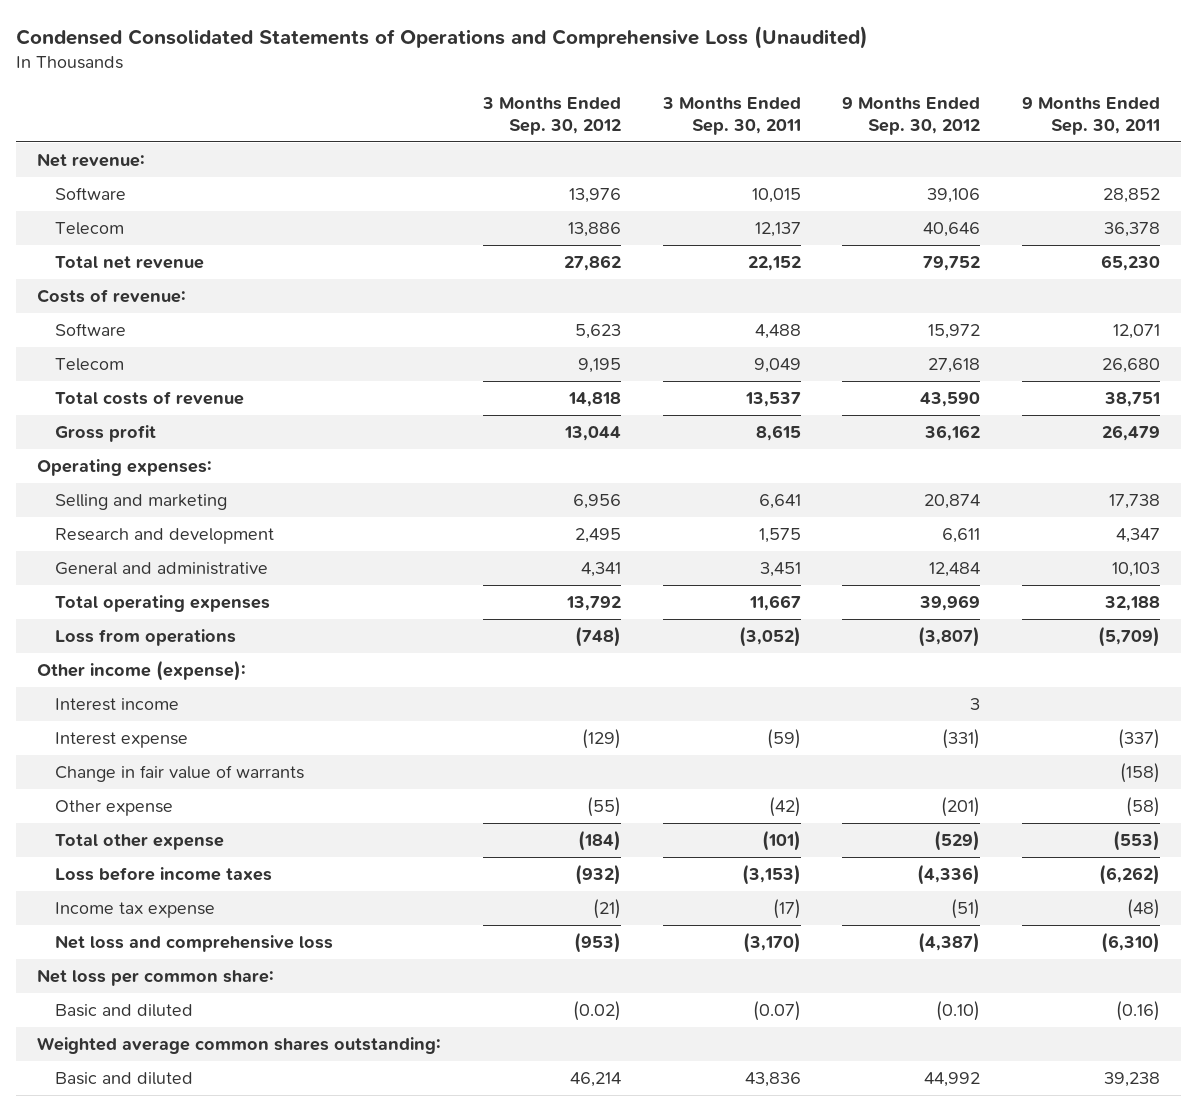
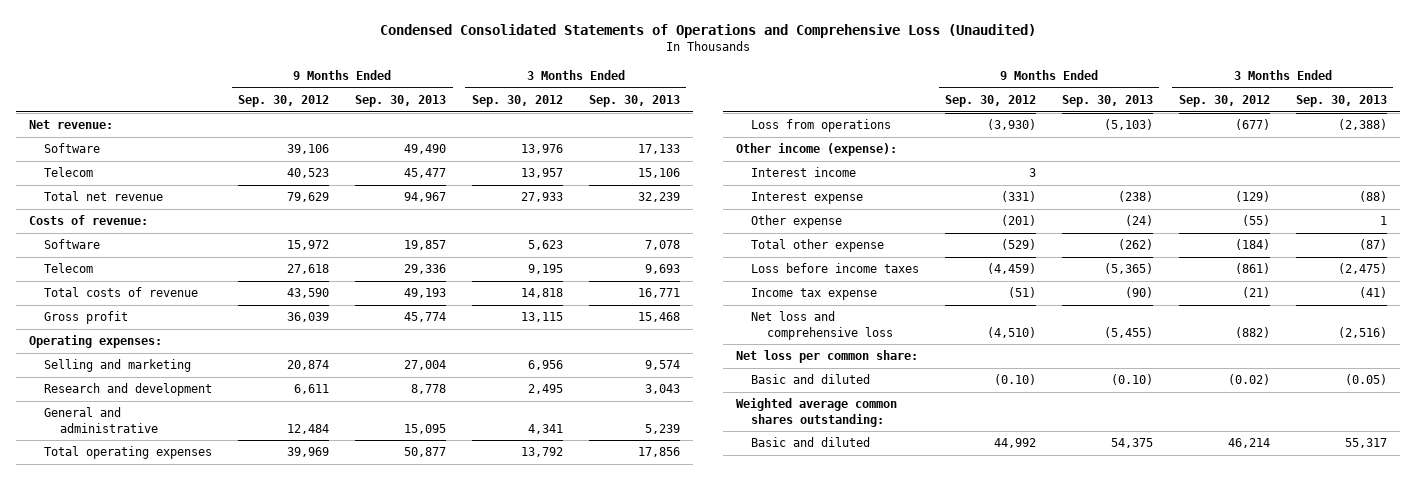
- | 3 Months Ended Sep. 30, 2012 | 3 Months Ended Sep. 30, 2011 | 9 Months Ended Sep. 30, 2012 | 9 Months Ended Sep. 30, 2011
+ | 9 Months Ended Sep. 30, 2012 | 9 Months Ended Sep. 30, 2013 | 3 Months Ended Sep. 30, 2012 | 3 Months Ended Sep. 30, 2013
- Telecom | 13,886 | 12,137 | 40,646 | 36,378
- Total net revenue | 27,862 | 22,152 | 79,752 | 65,230
+ Telecom | 40,523 | 45,477 | 13,957 | 15,106
+ Total net revenue | 79,629 | 94,967 | 27,933 | 32,239
- Gross profit | 13,044 | 8,615 | 36,162 | 26,479
+ Gross profit | 36,039 | 45,774 | 13,115 | 15,468
- Loss from operations | (748) | (3,052) | (3,807) | (5,709)
+ Loss from operations | (3,930) | (5,103) | (677) | (2,388)
- Change in fair value of warrants | | | | (158)
- Loss before income taxes | (932) | (3,153) | (4,336) | (6,262)
+ Loss before income taxes | (4,459) | (5,365) | (861) | (2,475)
- Net loss and comprehensive loss | (953) | (3,170) | (4,387) | (6,310)
+ Net loss and comprehensive loss | (4,510) | (5,455) | (882) | (2,516)

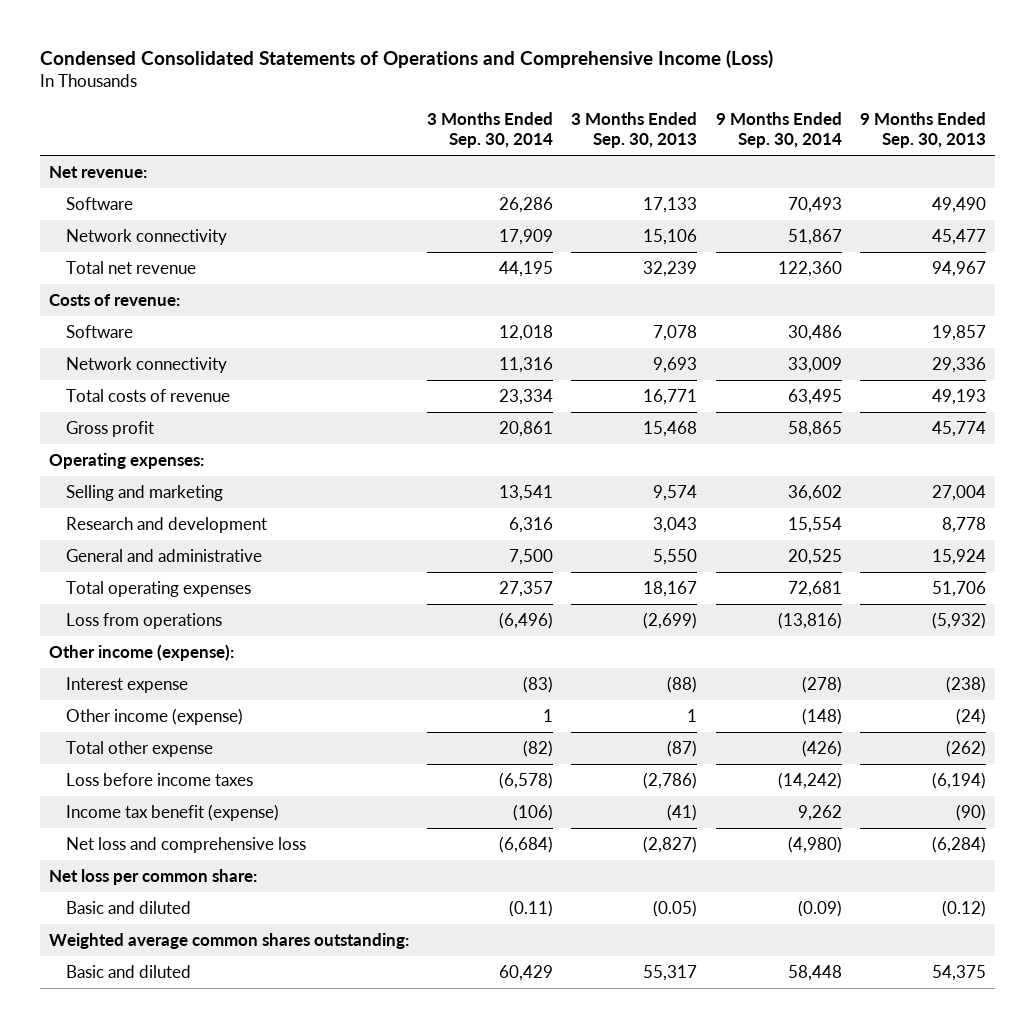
- Condensed Consolidated Statements of Operations and Comprehensive Loss (Unaudited)
+ Condensed Consolidated Statements of Operations and Comprehensive Income (Loss)
- | 9 Months Ended Sep. 30, 2012 | 9 Months Ended Sep. 30, 2013 | 3 Months Ended Sep. 30, 2012 | 3 Months Ended Sep. 30, 2013
+ | 3 Months Ended Sep. 30, 2014 | 3 Months Ended Sep. 30, 2013 | 9 Months Ended Sep. 30, 2014 | 9 Months Ended Sep. 30, 2013
- Telecom | 40,523 | 45,477 | 13,957 | 15,106
+ Network connectivity | 17,909 | 15,106 | 51,867 | 45,477
- Telecom | 27,618 | 29,336 | 9,195 | 9,693
+ Network connectivity | 11,316 | 9,693 | 33,009 | 29,336
- General and administrative | 12,484 | 15,095 | 4,341 | 5,239
- Total operating expenses | 39,969 | 50,877 | 13,792 | 17,856
- Loss from operations | (3,930) | (5,103) | (677) | (2,388)
+ General and administrative | 7,500 | 5,550 | 20,525 | 15,924
+ Total operating expenses | 27,357 | 18,167 | 72,681 | 51,706
+ Loss from operations | (6,496) | (2,699) | (13,816) | (5,932)
- Interest income | 3 | | |
- Other expense | (201) | (24) | (55) | 1
+ Other income (expense) | 1 | 1 | (148) | (24)
- Loss before income taxes | (4,459) | (5,365) | (861) | (2,475)
- Income tax expense | (51) | (90) | (21) | (41)
- Net loss and comprehensive loss | (4,510) | (5,455) | (882) | (2,516)
+ Loss before income taxes | (6,578) | (2,786) | (14,242) | (6,194)
+ Income tax benefit (expense) | (106) | (41) | 9,262 | (90)
+ Net loss and comprehensive loss | (6,684) | (2,827) | (4,980) | (6,284)
- Basic and diluted | (0.10) | (0.10) | (0.02) | (0.05)
+ Basic and diluted | (0.11) | (0.05) | (0.09) | (0.12)

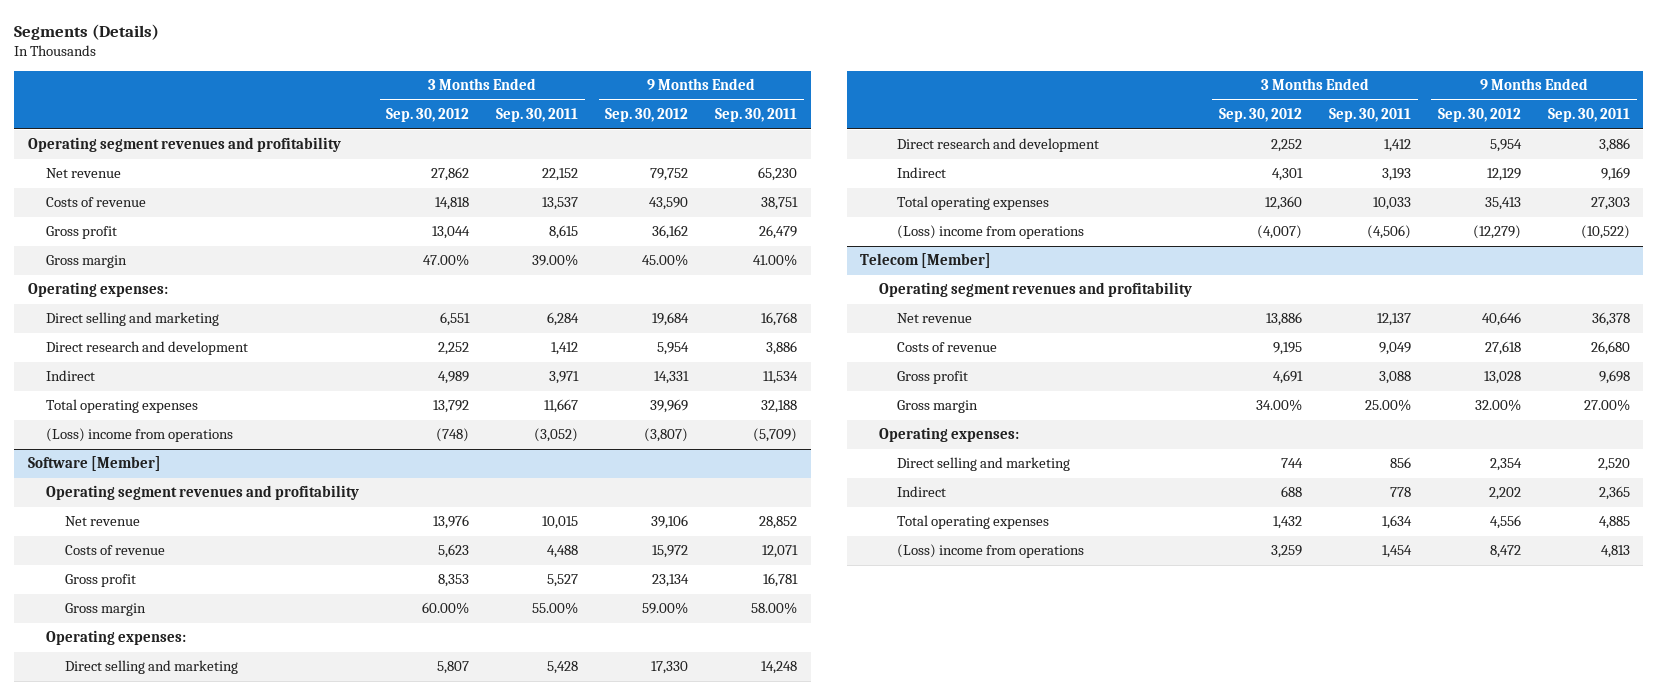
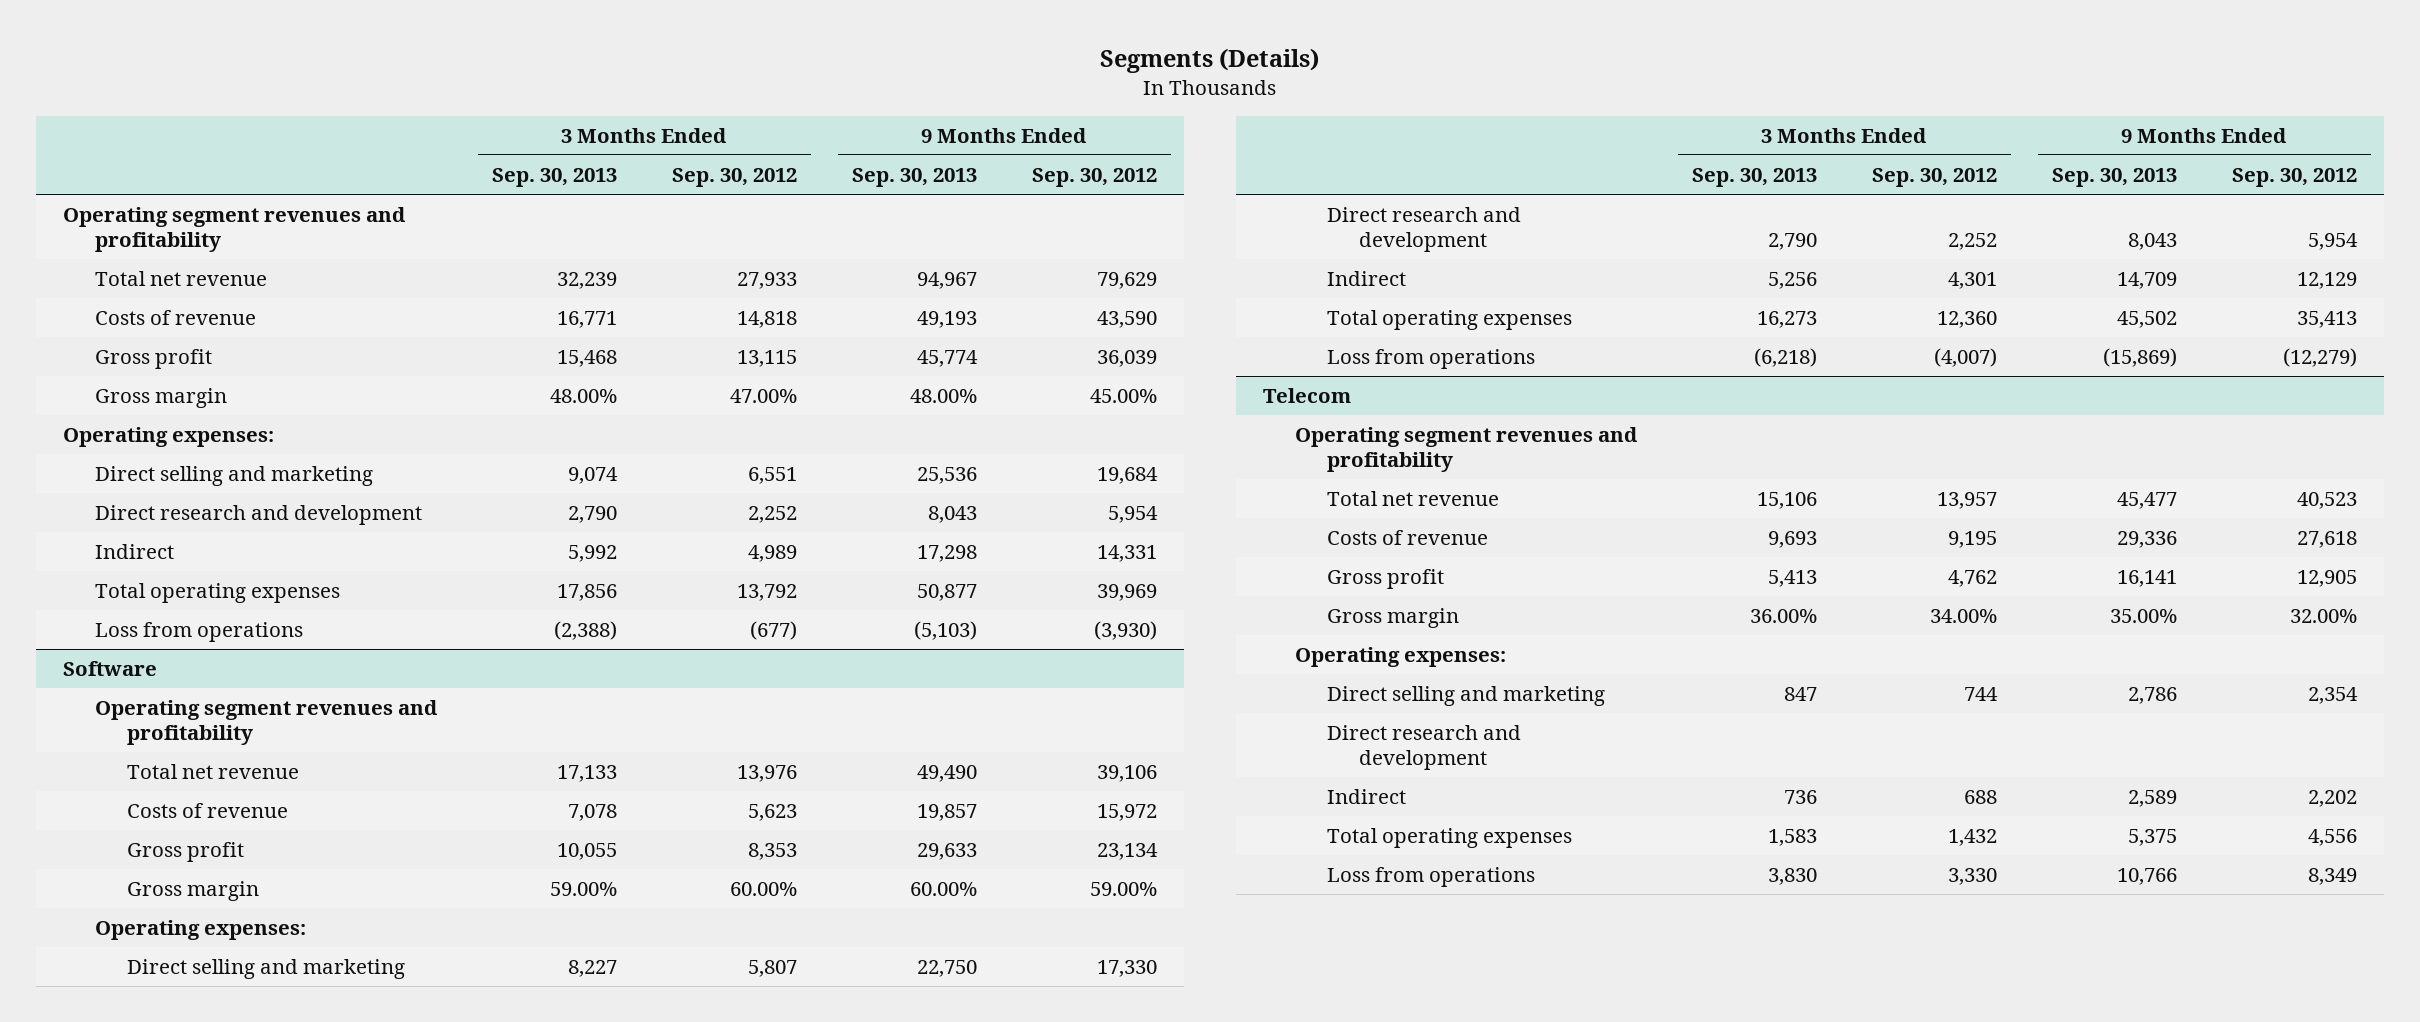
- | 3 Months Ended Sep. 30, 2012 | 3 Months Ended Sep. 30, 2011 | 9 Months Ended Sep. 30, 2012 | 9 Months Ended Sep. 30, 2011
+ | 3 Months Ended Sep. 30, 2013 | 3 Months Ended Sep. 30, 2012 | 9 Months Ended Sep. 30, 2013 | 9 Months Ended Sep. 30, 2012
- Net revenue | 27,862 | 22,152 | 79,752 | 65,230
+ Total net revenue | 32,239 | 27,933 | 94,967 | 79,629
- Gross profit | 13,044 | 8,615 | 36,162 | 26,479
+ Gross profit | 15,468 | 13,115 | 45,774 | 36,039
- (Loss) income from operations | (748) | (3,052) | (3,807) | (5,709)
- Software [Member]
+ Loss from operations | (2,388) | (677) | (5,103) | (3,930)
+ Software
- Net revenue | 13,976 | 10,015 | 39,106 | 28,852
+ Total net revenue | 17,133 | 13,976 | 49,490 | 39,106
- (Loss) income from operations | (4,007) | (4,506) | (12,279) | (10,522)
- Telecom [Member]
+ Loss from operations | (6,218) | (4,007) | (15,869) | (12,279)
+ Telecom
- Net revenue | 13,886 | 12,137 | 40,646 | 36,378
+ Total net revenue | 15,106 | 13,957 | 45,477 | 40,523
- Gross profit | 4,691 | 3,088 | 13,028 | 9,698
+ Gross profit | 5,413 | 4,762 | 16,141 | 12,905
+ Direct research and development
- (Loss) income from operations | 3,259 | 1,454 | 8,472 | 4,813
+ Loss from operations | 3,830 | 3,330 | 10,766 | 8,349

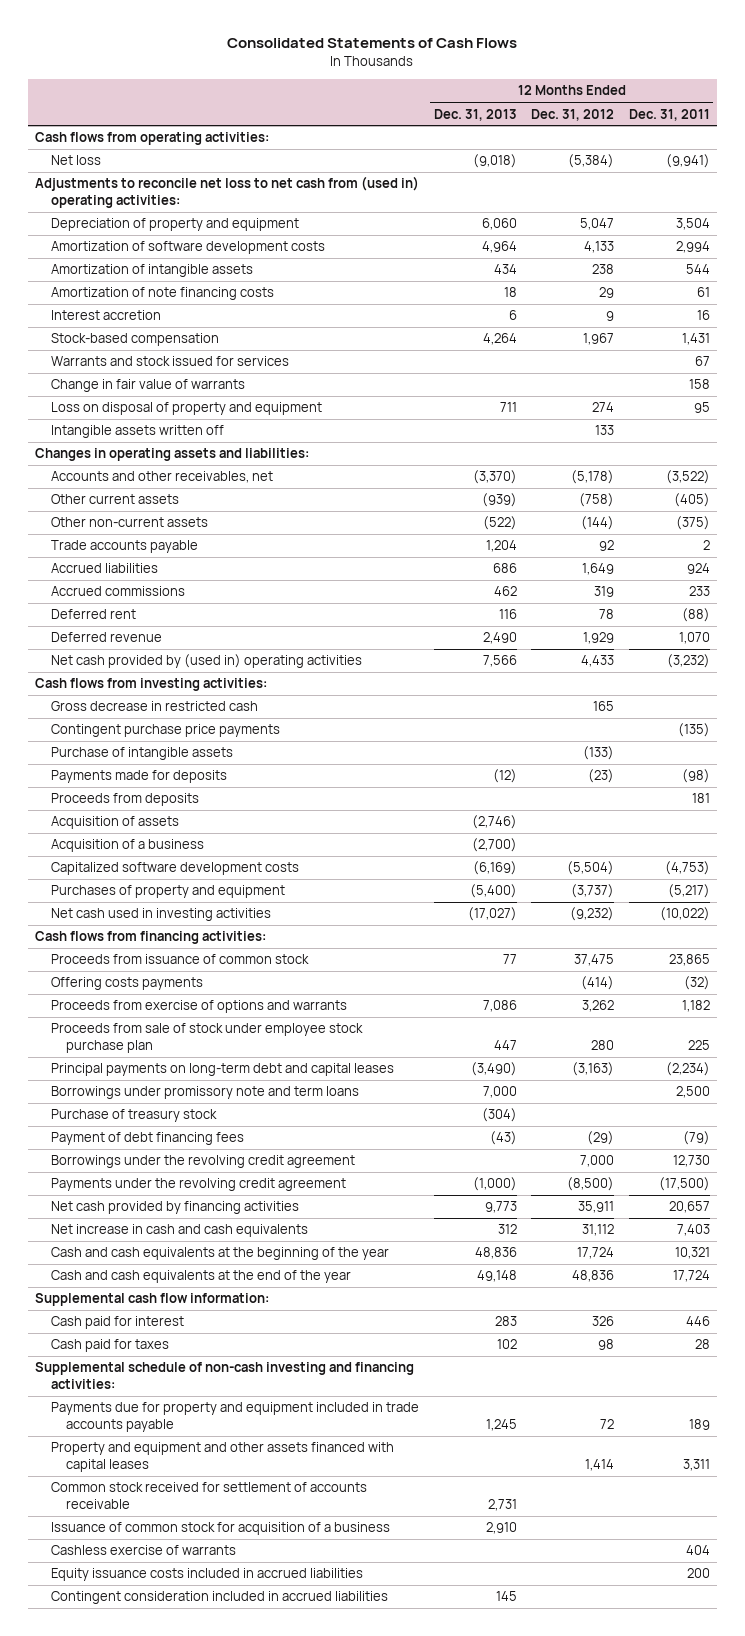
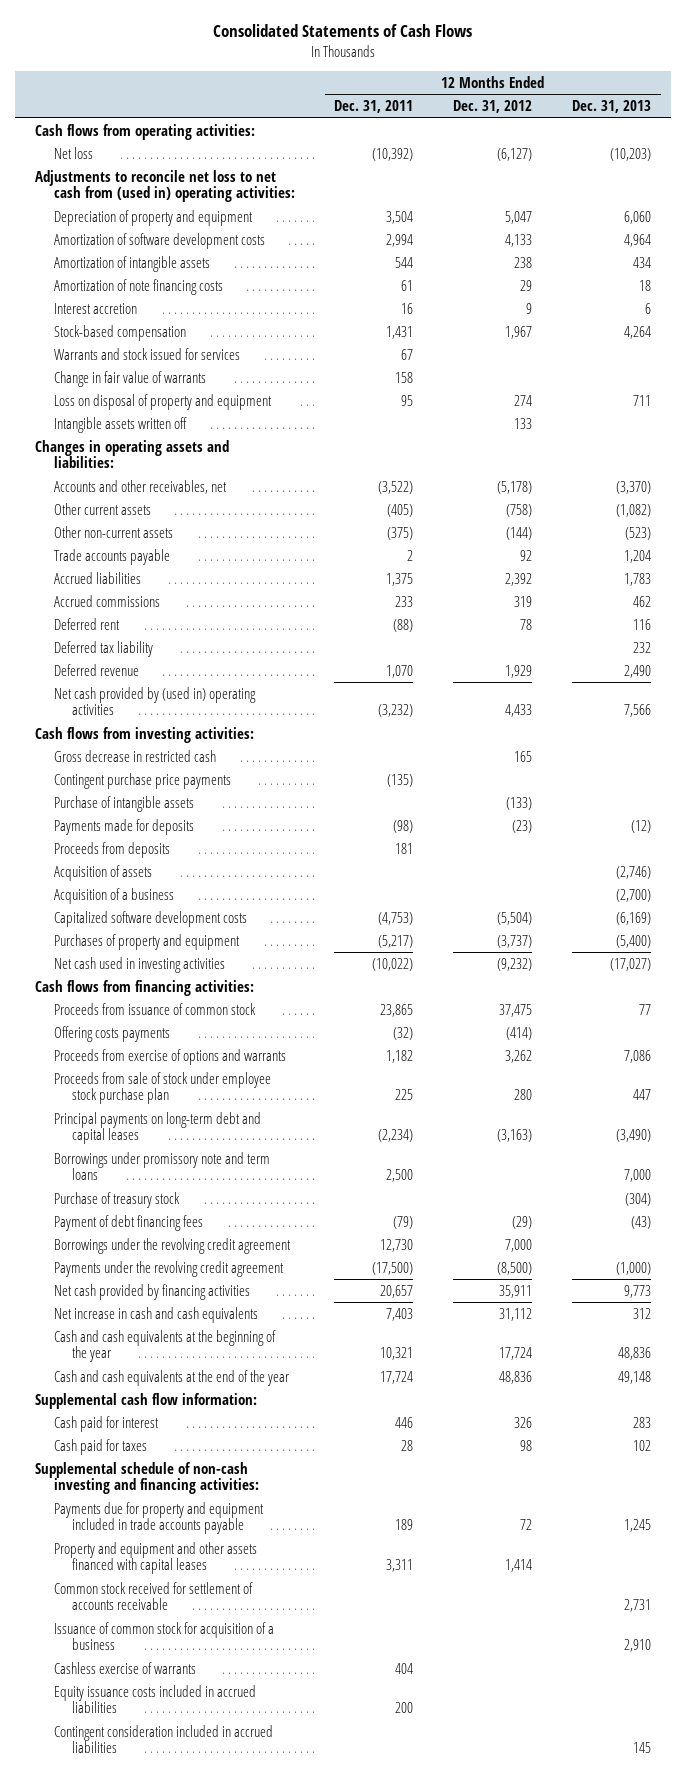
- | 12 Months Ended Dec. 31, 2013 | 12 Months Ended Dec. 31, 2012 | 12 Months Ended Dec. 31, 2011
+ | 12 Months Ended Dec. 31, 2011 | 12 Months Ended Dec. 31, 2012 | 12 Months Ended Dec. 31, 2013
- Net loss | (9,018) | (5,384) | (9,941)
+ Net loss | (10,392) | (6,127) | (10,203)
- Other current assets | (939) | (758) | (405)
- Other non-current assets | (522) | (144) | (375)
+ Other current assets | (405) | (758) | (1,082)
+ Other non-current assets | (375) | (144) | (523)
- Accrued liabilities | 686 | 1,649 | 924
+ Accrued liabilities | 1,375 | 2,392 | 1,783
+ Deferred tax liability | | | 232

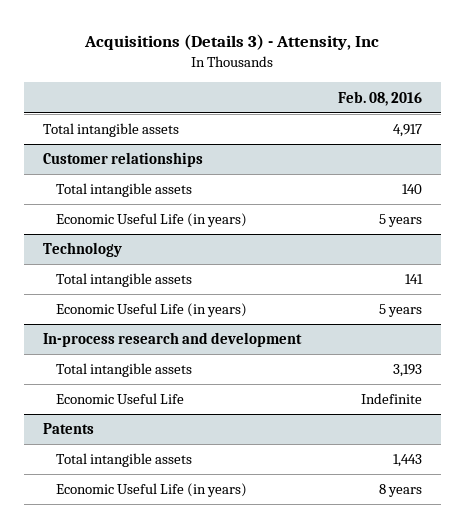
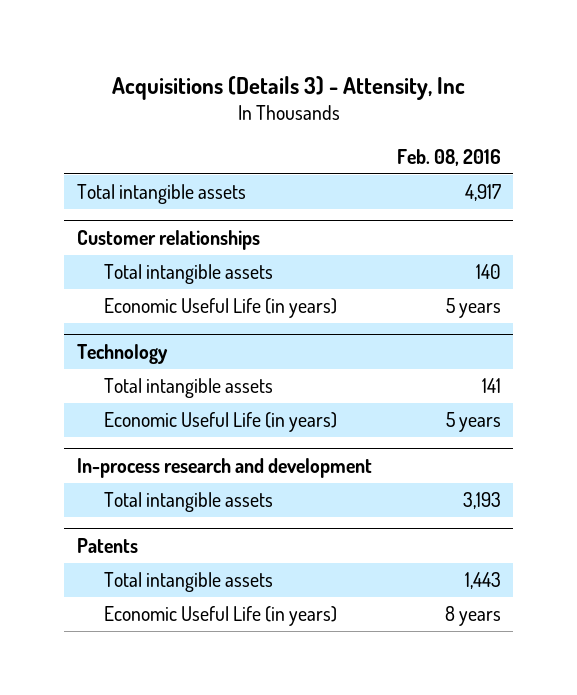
@ In-process research and development
- Economic Useful Life | Indefinite

